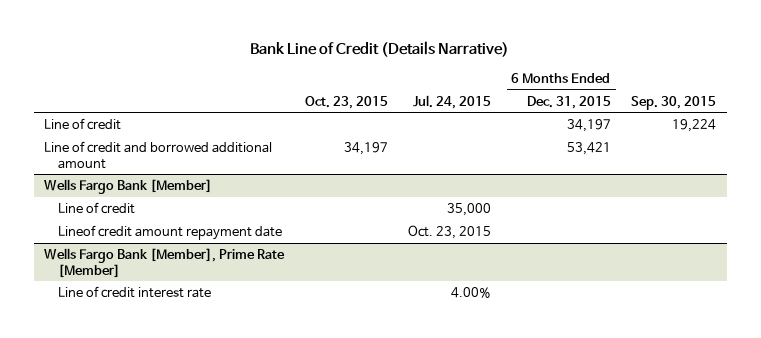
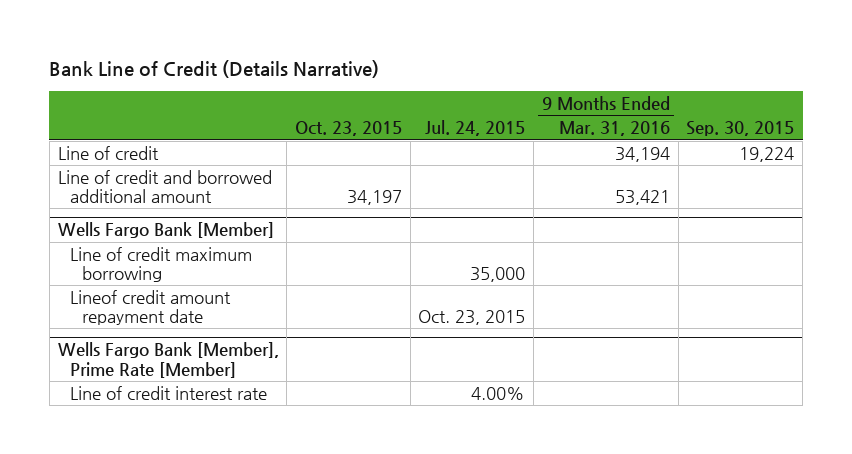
- | Oct. 23, 2015 | Jul. 24, 2015 | 6 Months Ended Dec. 31, 2015 | Sep. 30, 2015
+ | Oct. 23, 2015 | Jul. 24, 2015 | 9 Months Ended Mar. 31, 2016 | Sep. 30, 2015
@ Wells Fargo Bank [Member]
- Line of credit | | 35,000 | |
+ Line of credit maximum borrowing | | 35,000 | |

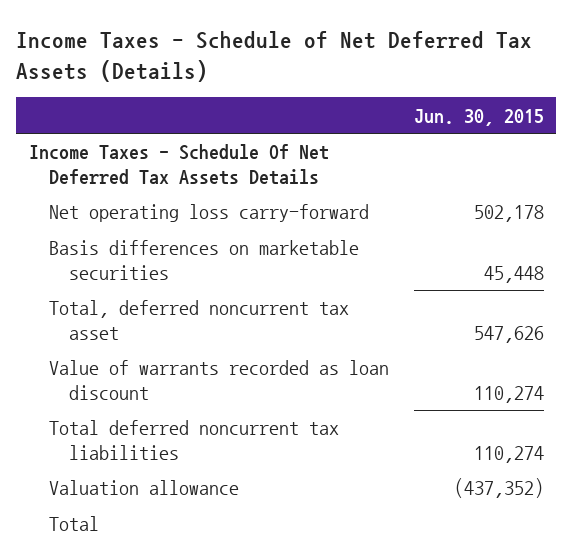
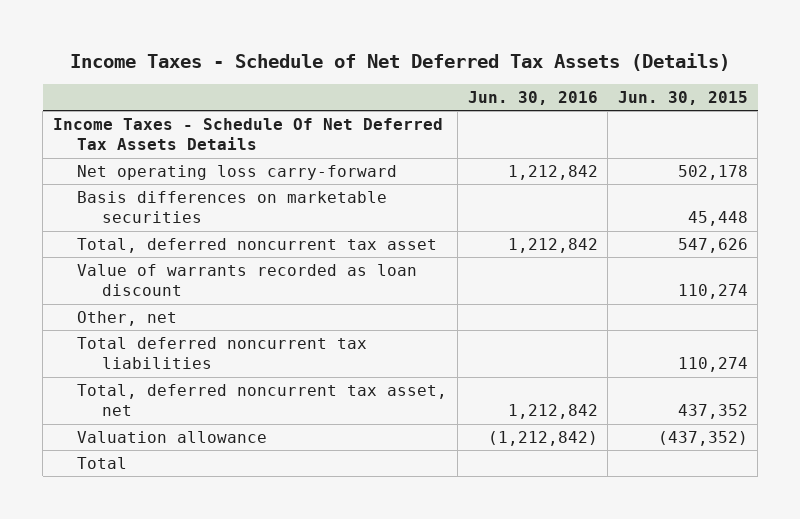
- | Jun. 30, 2015
+ | Jun. 30, 2016 | Jun. 30, 2015
+ Other, net
+ Total, deferred noncurrent tax asset, net | 1,212,842 | 437,352

